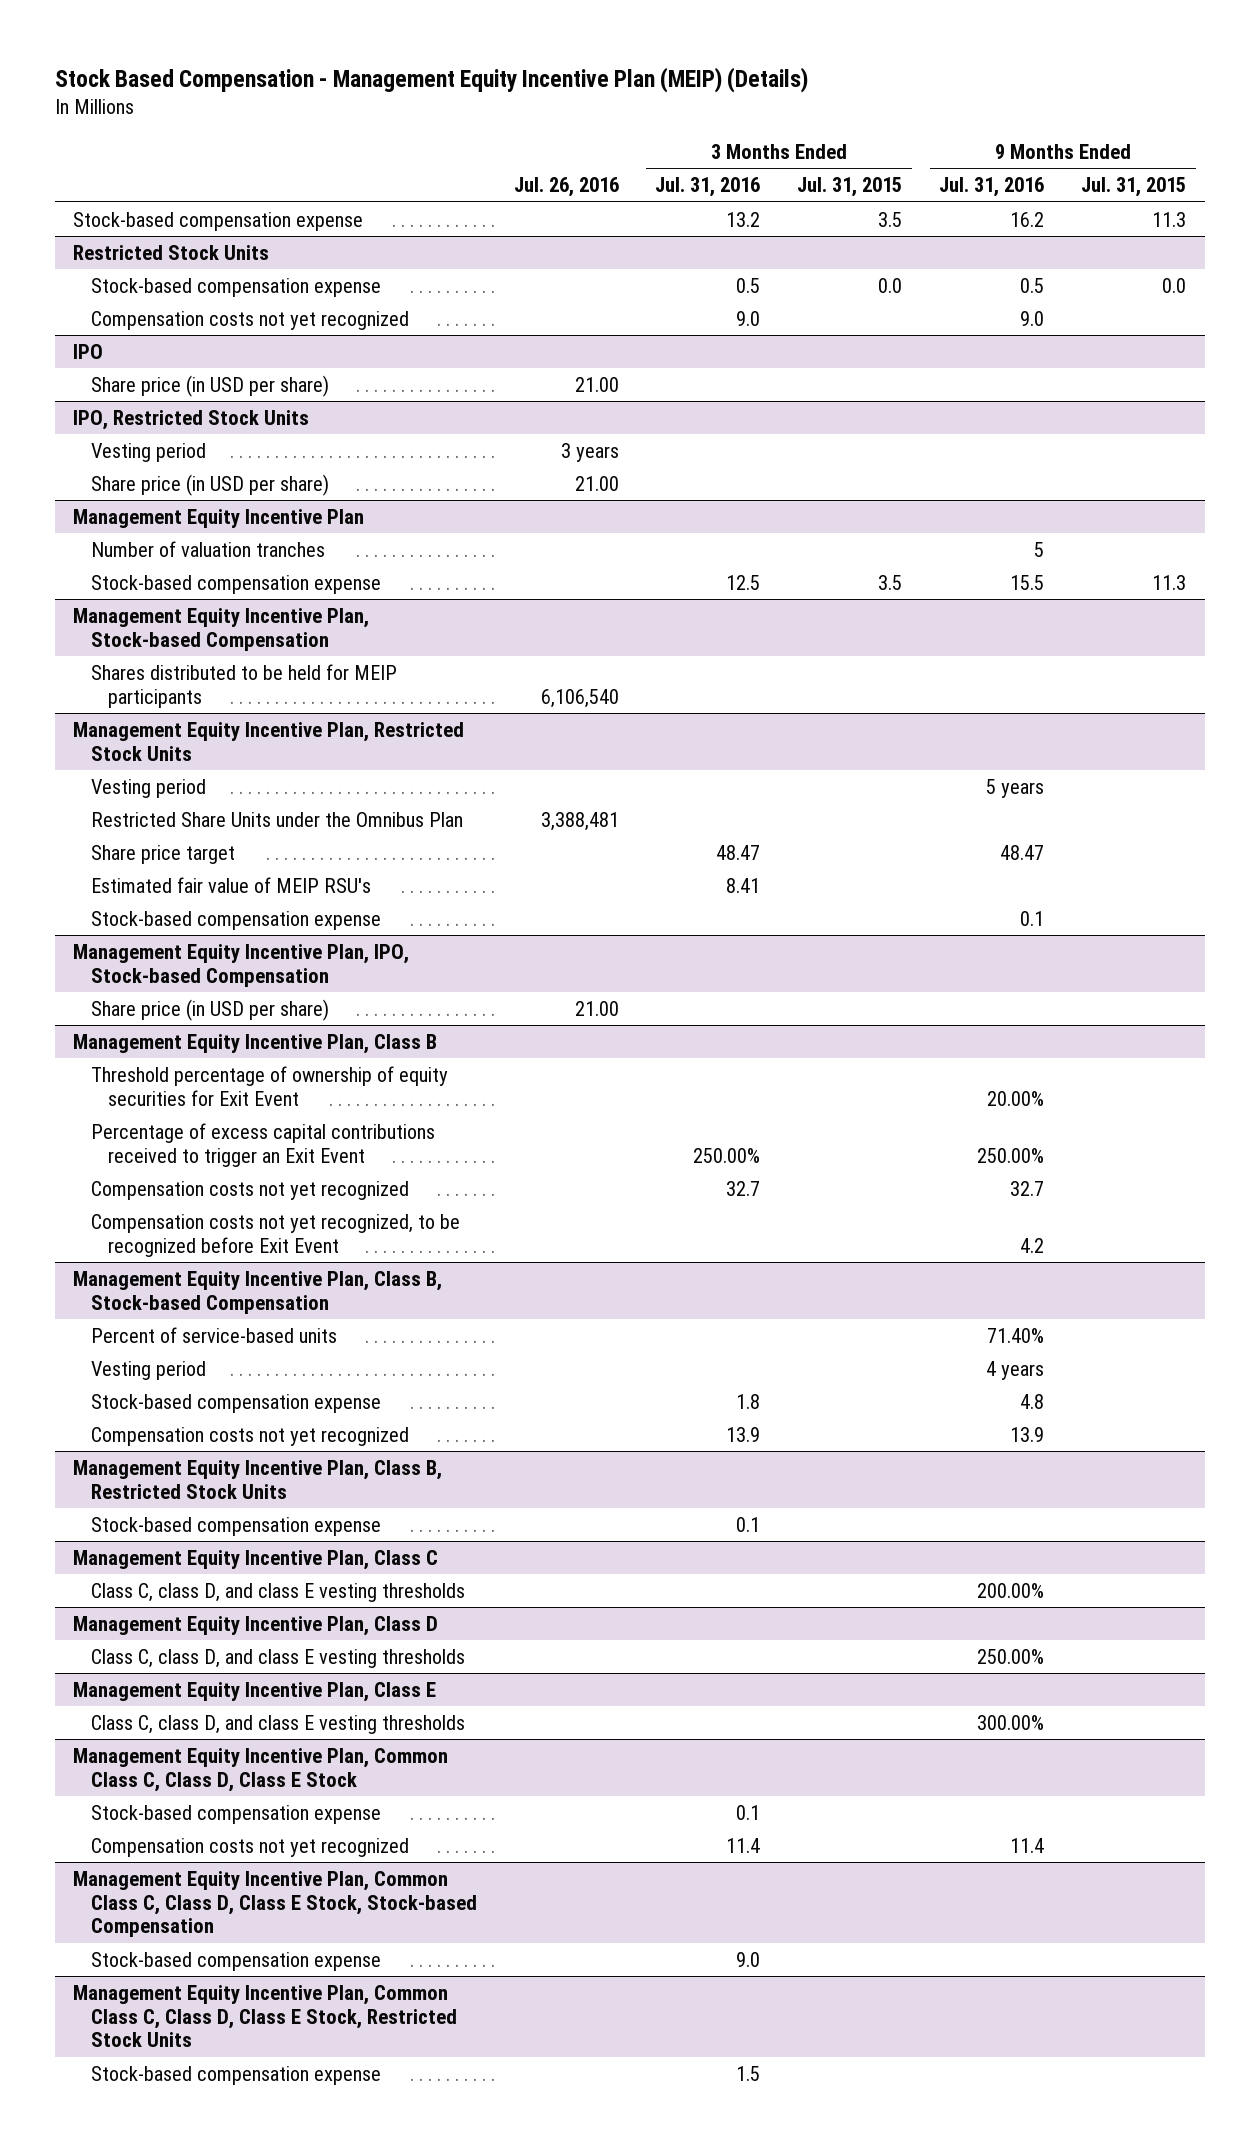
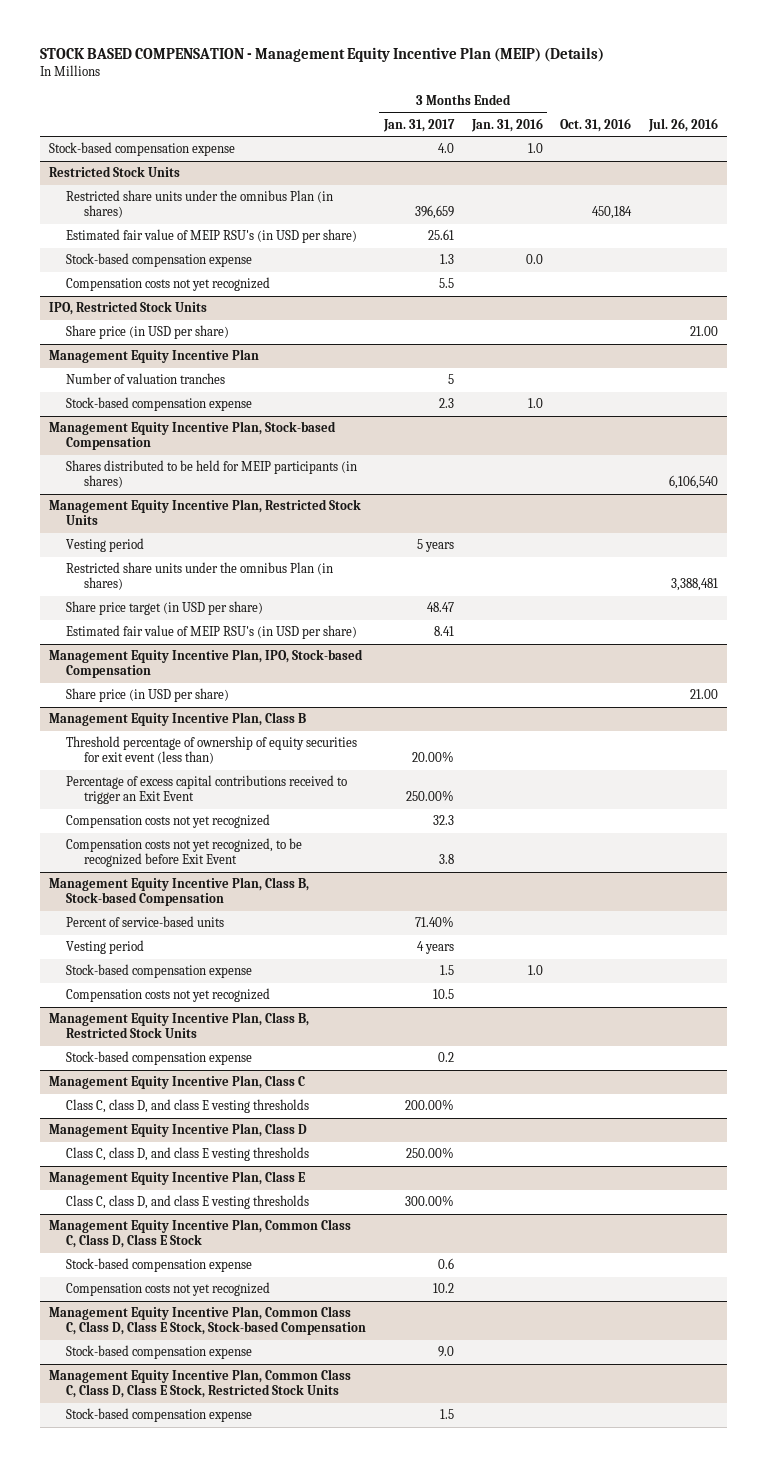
- Stock Based Compensation - Management Equity Incentive Plan (MEIP) (Details)
+ STOCK BASED COMPENSATION - Management Equity Incentive Plan (MEIP) (Details)
- | Jul. 26, 2016 | 3 Months Ended Jul. 31, 2016 | 3 Months Ended Jul. 31, 2015 | 9 Months Ended Jul. 31, 2016 | 9 Months Ended Jul. 31, 2015
+ | 3 Months Ended Jan. 31, 2017 | 3 Months Ended Jan. 31, 2016 | Oct. 31, 2016 | Jul. 26, 2016
@ Restricted Stock Units
+ Restricted share units under the omnibus Plan (in shares) | 396,659 | | 450,184 |
+ Estimated fair value of MEIP RSU's (in USD per share) | 25.61 | | |
- IPO
- Share price (in USD per share) | 21.00 | | | |
@ IPO, Restricted Stock Units
- Vesting period | 3 years | | | |
@ Management Equity Incentive Plan, Stock-based Compensation
- Shares distributed to be held for MEIP participants | 6,106,540 | | | |
+ Shares distributed to be held for MEIP participants (in shares) | | | | 6,106,540
@ Management Equity Incentive Plan, Restricted Stock Units
- Restricted Share Units under the Omnibus Plan | 3,388,481 | | | |
- Share price target | | 48.47 | | 48.47 |
- Estimated fair value of MEIP RSU's | | 8.41 | | |
- Stock-based compensation expense | | | | 0.1 |
+ Restricted share units under the omnibus Plan (in shares) | | | | 3,388,481
+ Share price target (in USD per share) | 48.47 | | |
+ Estimated fair value of MEIP RSU's (in USD per share) | 8.41 | | |
@ Management Equity Incentive Plan, Class B
- Threshold percentage of ownership of equity securities for Exit Event | | | | 20.00% |
+ Threshold percentage of ownership of equity securities for exit event (less than) | 20.00% | | |

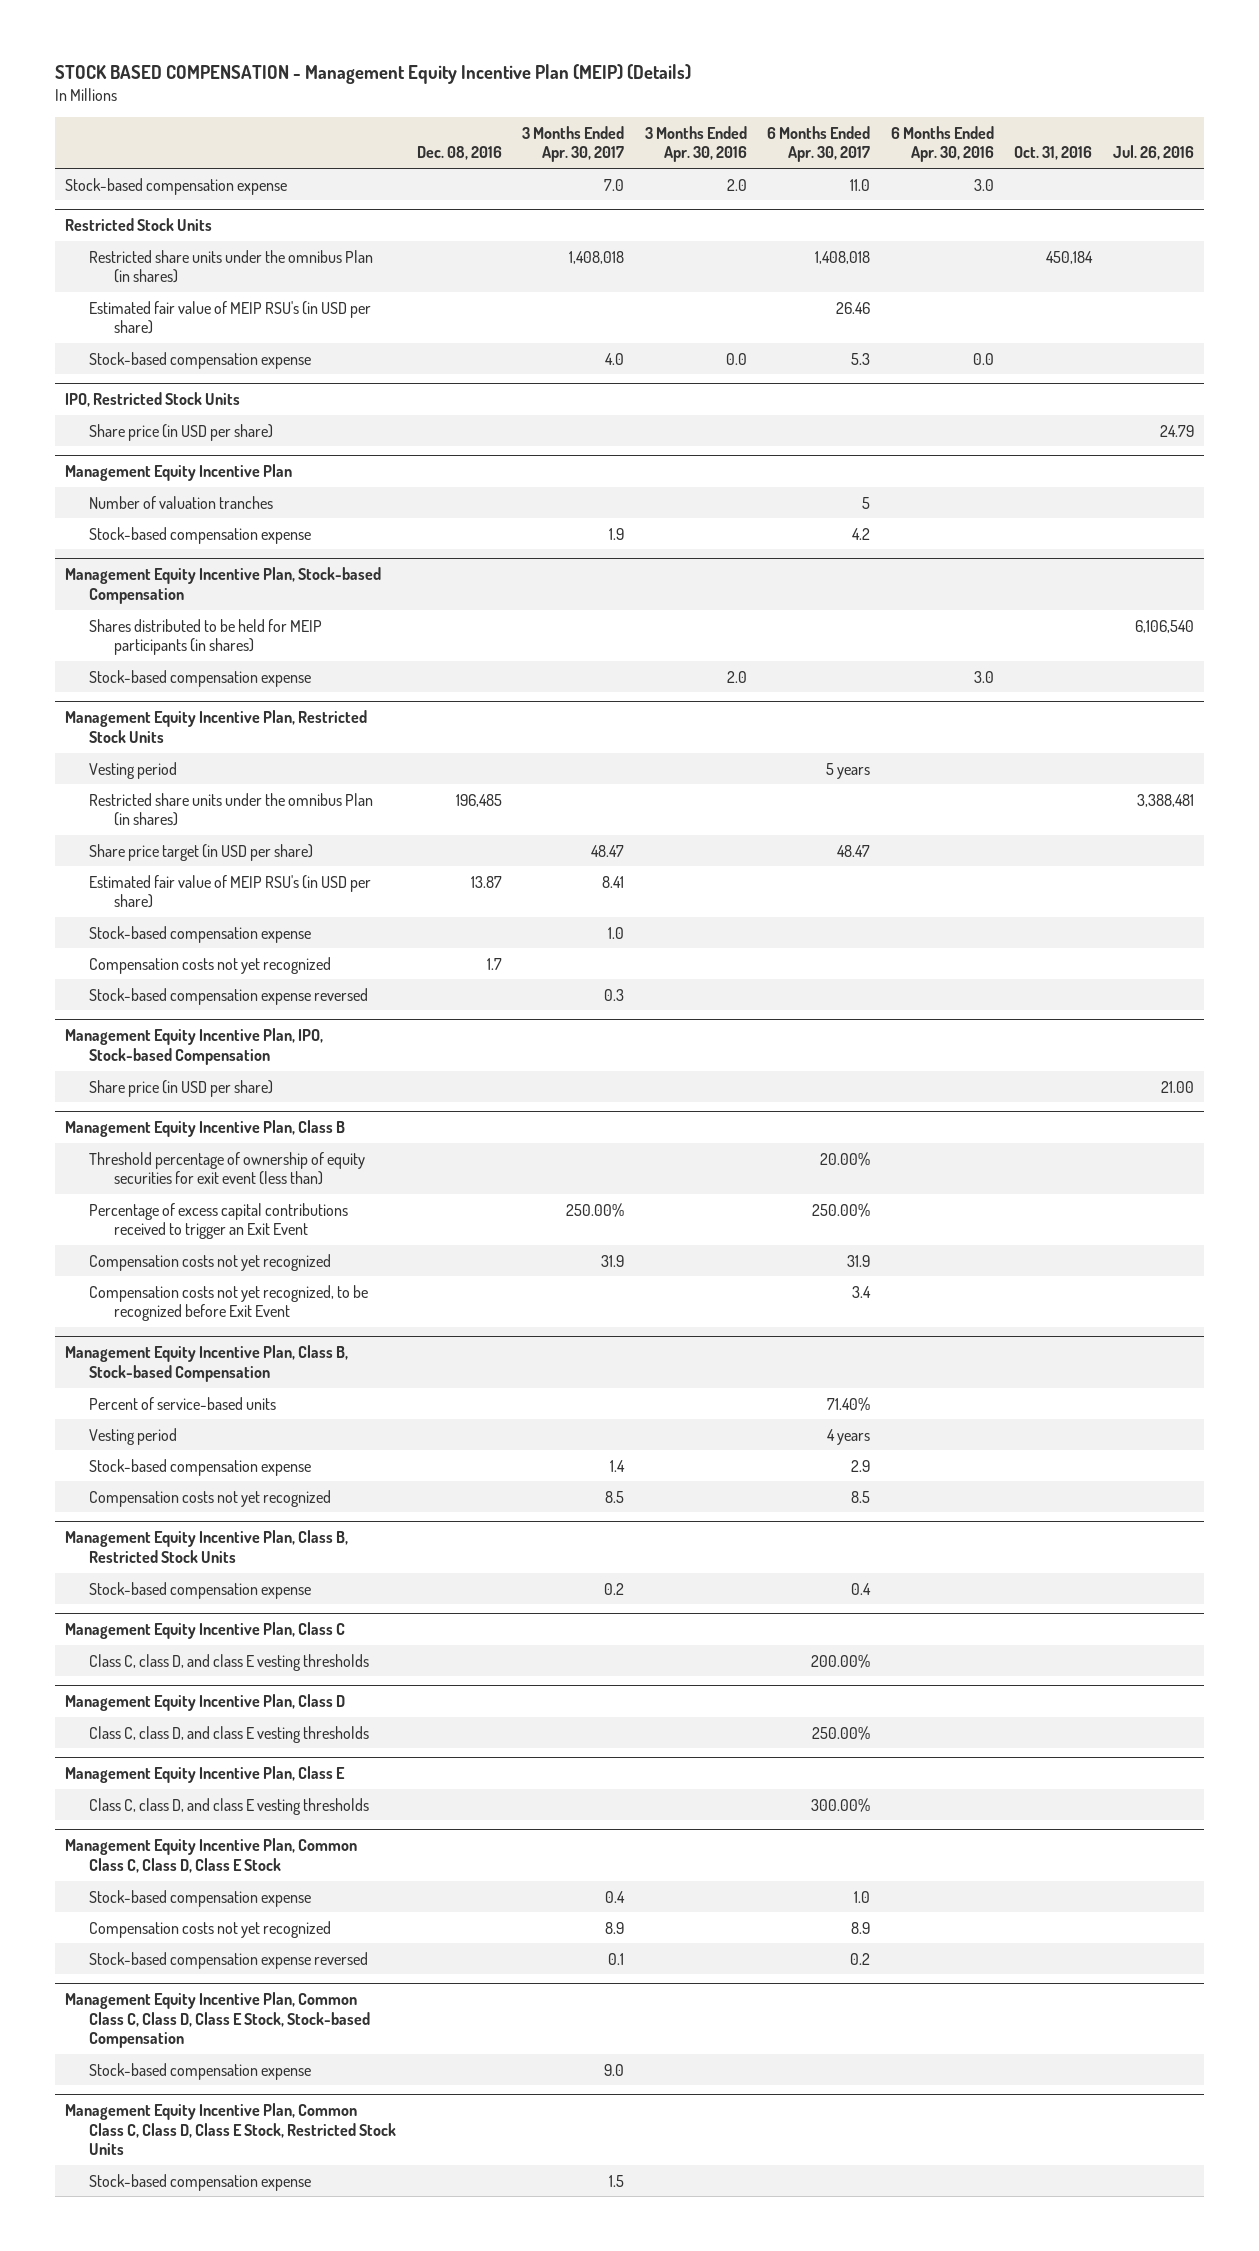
- | 3 Months Ended Jan. 31, 2017 | 3 Months Ended Jan. 31, 2016 | Oct. 31, 2016 | Jul. 26, 2016
+ | Dec. 08, 2016 | 3 Months Ended Apr. 30, 2017 | 3 Months Ended Apr. 30, 2016 | 6 Months Ended Apr. 30, 2017 | 6 Months Ended Apr. 30, 2016 | Oct. 31, 2016 | Jul. 26, 2016
@ Restricted Stock Units
- Compensation costs not yet recognized | 5.5 | | |
@ IPO, Restricted Stock Units
- Share price (in USD per share) | | | | 21.00
+ Share price (in USD per share) | | | | | | | 24.79
@ Management Equity Incentive Plan, Stock-based Compensation
+ Stock-based compensation expense | | | 2.0 | | 3.0 | |
@ Management Equity Incentive Plan, Restricted Stock Units
+ Stock-based compensation expense | | 1.0 | | | | |
+ Compensation costs not yet recognized | 1.7 | | | | | |
+ Stock-based compensation expense reversed | | 0.3 | | | | |
@ Management Equity Incentive Plan, Common Class C, Class D, Class E Stock
+ Stock-based compensation expense reversed | | 0.1 | | 0.2 | | |

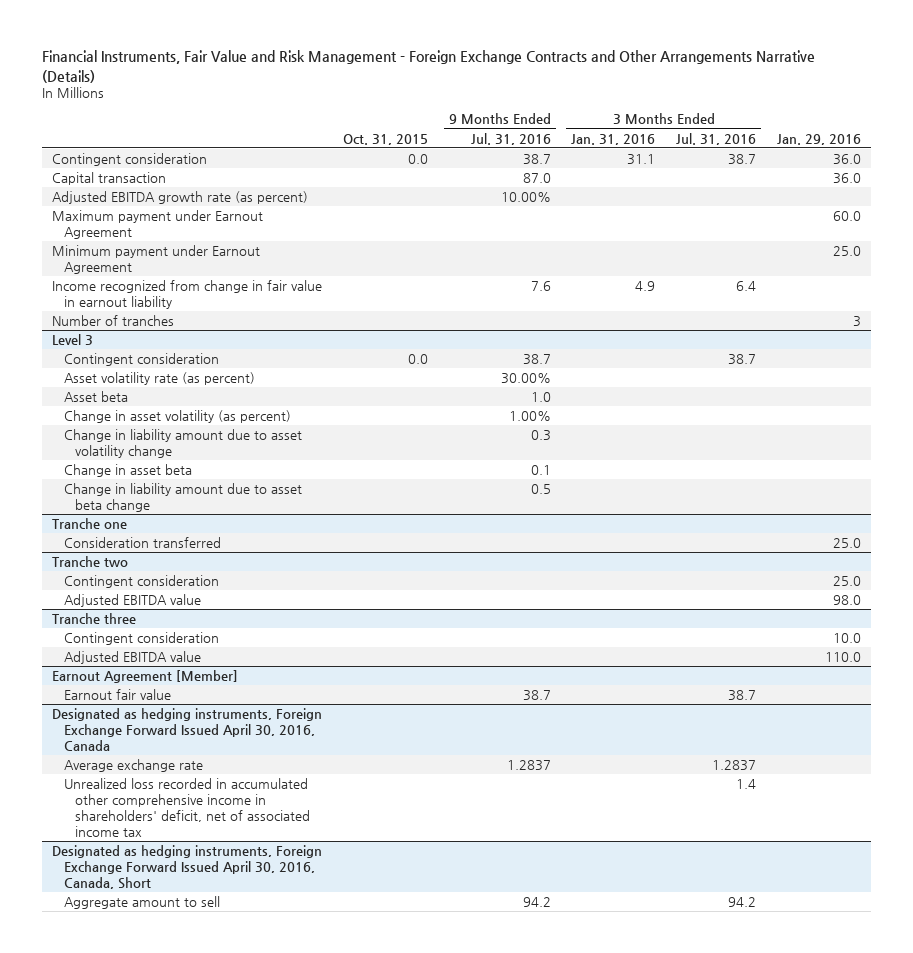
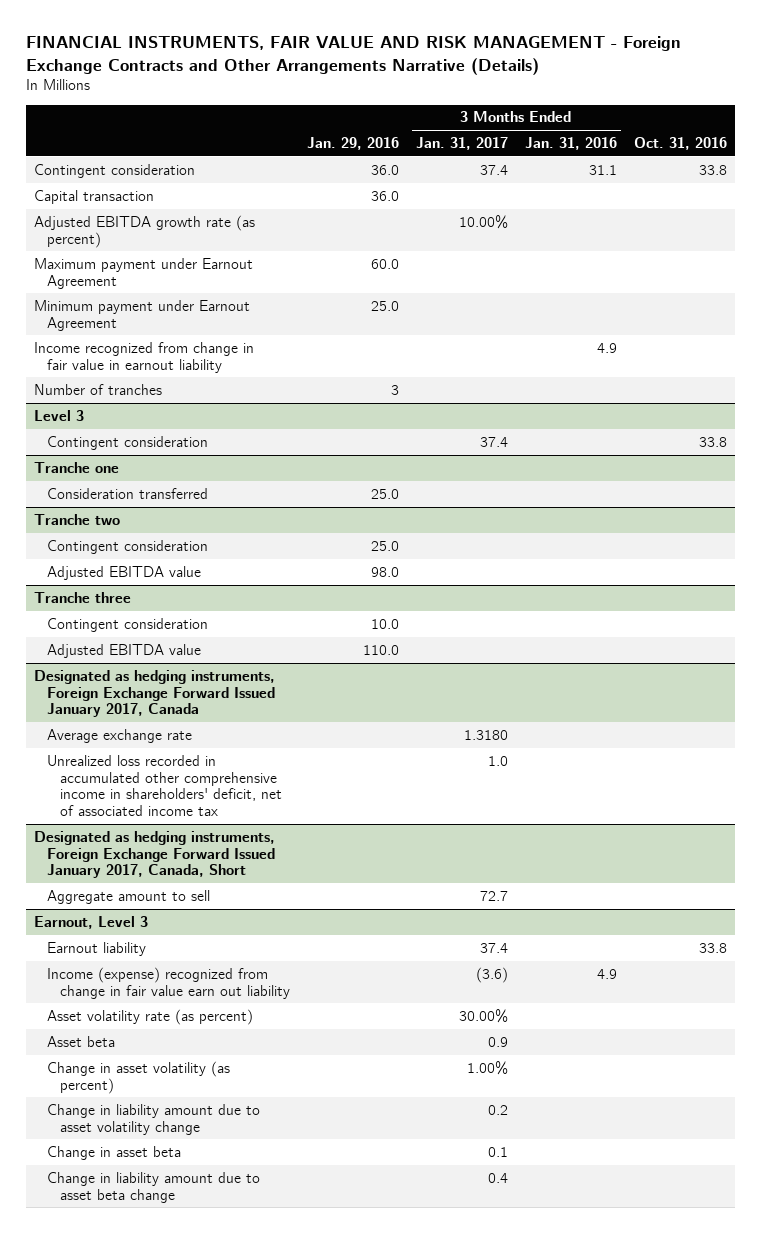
- Financial Instruments, Fair Value and Risk Management - Foreign Exchange Contracts and Other Arrangements Narrative (Details)
+ FINANCIAL INSTRUMENTS, FAIR VALUE AND RISK MANAGEMENT - Foreign Exchange Contracts and Other Arrangements Narrative (Details)
- | Oct. 31, 2015 | 9 Months Ended Jul. 31, 2016 | 3 Months Ended Jan. 31, 2016 | 3 Months Ended Jul. 31, 2016 | Jan. 29, 2016
+ | Jan. 29, 2016 | 3 Months Ended Jan. 31, 2017 | 3 Months Ended Jan. 31, 2016 | Oct. 31, 2016
@ Level 3
- Asset volatility rate (as percent) | | 30.00% | | |
- Asset beta | | 1.0 | | |
- Change in asset volatility (as percent) | | 1.00% | | |
- Change in liability amount due to asset volatility change | | 0.3 | | |
- Change in asset beta | | 0.1 | | |
- Change in liability amount due to asset beta change | | 0.5 | | |
- Earnout Agreement [Member]
- Earnout fair value | | 38.7 | | 38.7 |
- Designated as hedging instruments, Foreign Exchange Forward Issued April 30, 2016, Canada
+ Designated as hedging instruments, Foreign Exchange Forward Issued January 2017, Canada
- Designated as hedging instruments, Foreign Exchange Forward Issued April 30, 2016, Canada, Short
+ Designated as hedging instruments, Foreign Exchange Forward Issued January 2017, Canada, Short
+ Earnout, Level 3
+ Earnout liability | | 37.4 | | 33.8
+ Income (expense) recognized from change in fair value earn out liability | | (3.6) | 4.9 |
+ Asset volatility rate (as percent) | | 30.00% | |
+ Asset beta | | 0.9 | |
+ Change in asset volatility (as percent) | | 1.00% | |
+ Change in liability amount due to asset volatility change | | 0.2 | |
+ Change in asset beta | | 0.1 | |
+ Change in liability amount due to asset beta change | | 0.4 | |

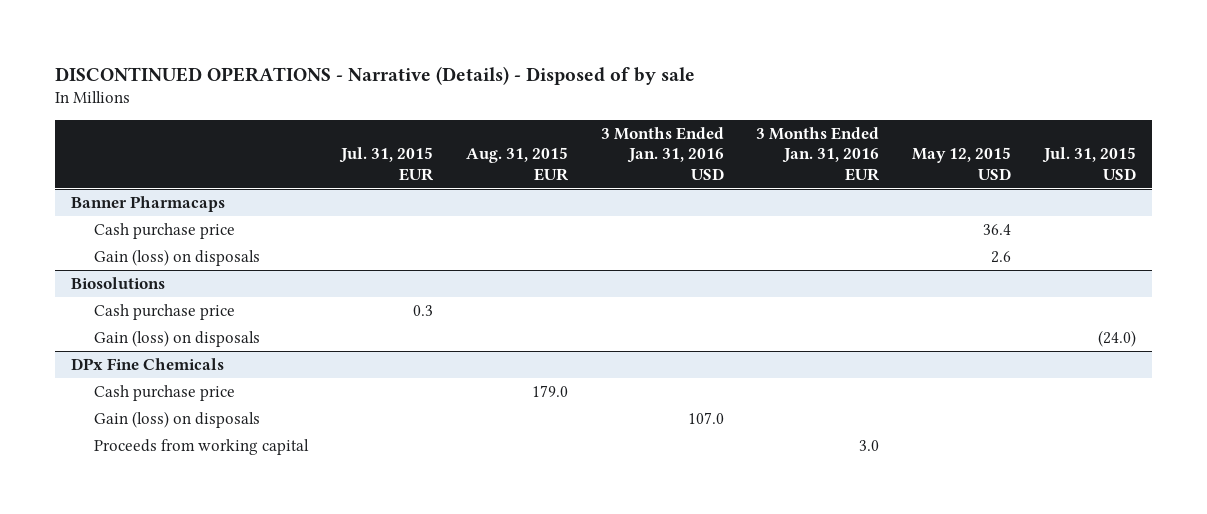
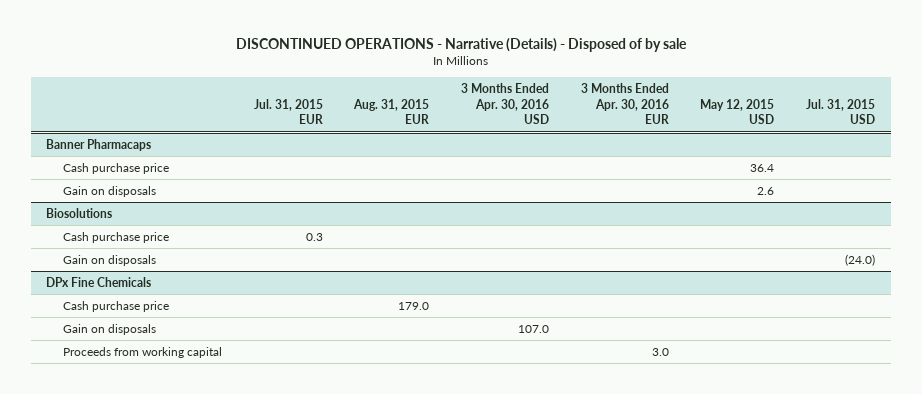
- | Jul. 31, 2015 EUR | Aug. 31, 2015 EUR | 3 Months Ended Jan. 31, 2016 USD | 3 Months Ended Jan. 31, 2016 EUR | May 12, 2015 USD | Jul. 31, 2015 USD
+ | Jul. 31, 2015 EUR | Aug. 31, 2015 EUR | 3 Months Ended Apr. 30, 2016 USD | 3 Months Ended Apr. 30, 2016 EUR | May 12, 2015 USD | Jul. 31, 2015 USD
@ Banner Pharmacaps
- Gain (loss) on disposals | | | | | 2.6 |
+ Gain on disposals | | | | | 2.6 |
@ Biosolutions
- Gain (loss) on disposals | | | | | | (24.0)
+ Gain on disposals | | | | | | (24.0)
@ DPx Fine Chemicals
- Gain (loss) on disposals | | | 107.0 | | |
+ Gain on disposals | | | 107.0 | | |

